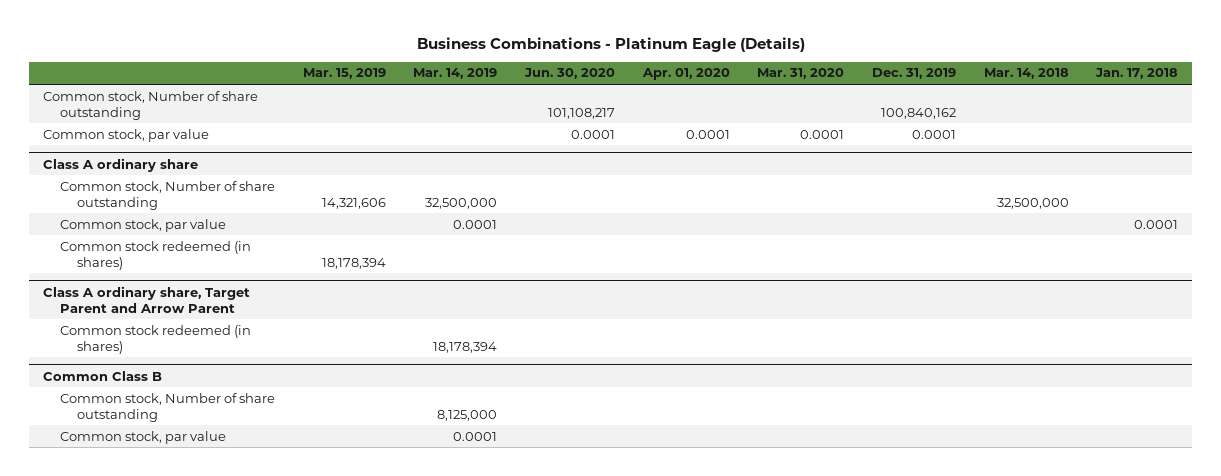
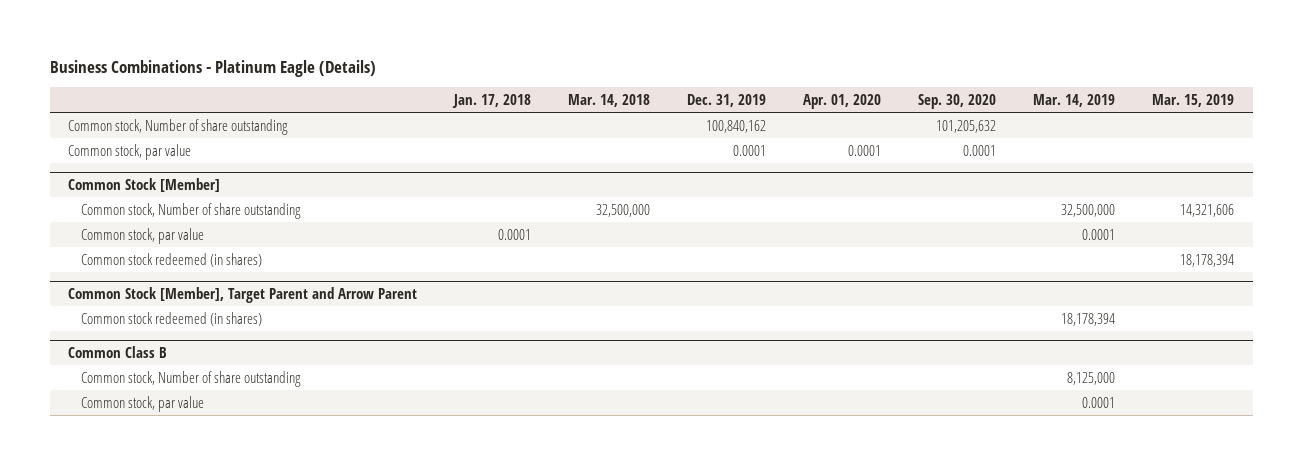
- | Mar. 15, 2019 | Mar. 14, 2019 | Jun. 30, 2020 | Apr. 01, 2020 | Mar. 31, 2020 | Dec. 31, 2019 | Mar. 14, 2018 | Jan. 17, 2018
+ | Jan. 17, 2018 | Mar. 14, 2018 | Dec. 31, 2019 | Apr. 01, 2020 | Sep. 30, 2020 | Mar. 14, 2019 | Mar. 15, 2019
- Class A ordinary share
+ Common Stock [Member]
- Class A ordinary share, Target Parent and Arrow Parent
+ Common Stock [Member], Target Parent and Arrow Parent

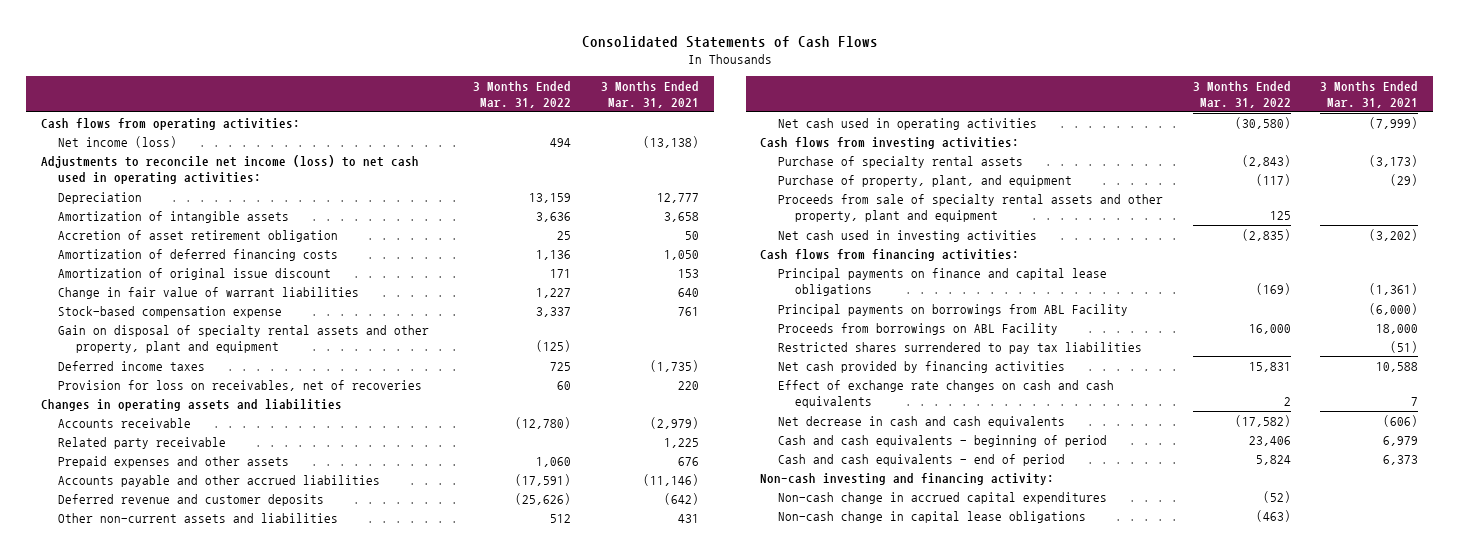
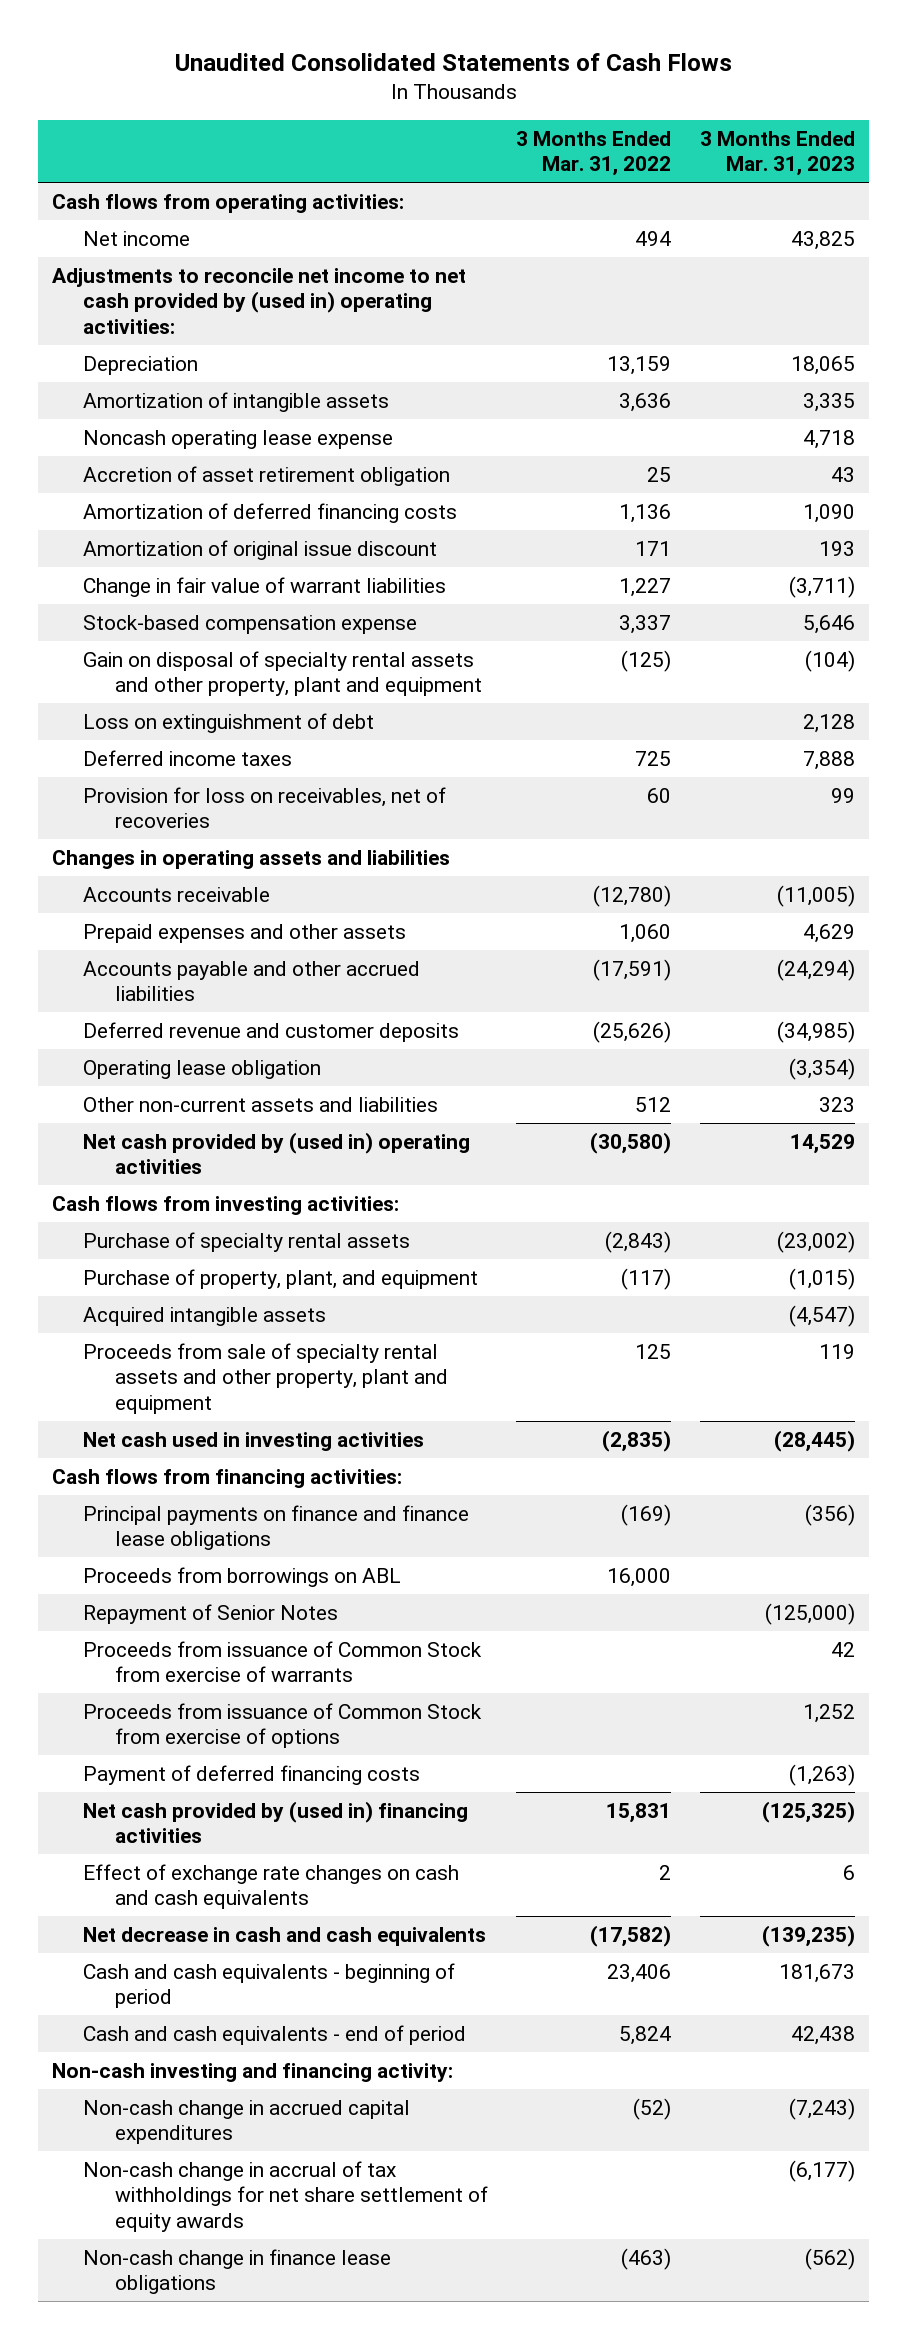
- Consolidated Statements of Cash Flows
+ Unaudited Consolidated Statements of Cash Flows
- | 3 Months Ended Mar. 31, 2022 | 3 Months Ended Mar. 31, 2021
+ | 3 Months Ended Mar. 31, 2022 | 3 Months Ended Mar. 31, 2023
- Net income (loss) | 494 | (13,138)
- Adjustments to reconcile net income (loss) to net cash used in operating activities:
+ Net income | 494 | 43,825
+ Adjustments to reconcile net income to net cash provided by (used in) operating activities:
+ Noncash operating lease expense | | 4,718
+ Loss on extinguishment of debt | | 2,128
- Related party receivable | | 1,225
+ Operating lease obligation | | (3,354)
- Net cash used in operating activities | (30,580) | (7,999)
+ Net cash provided by (used in) operating activities | (30,580) | 14,529
+ Acquired intangible assets | | (4,547)
- Principal payments on finance and capital lease obligations | (169) | (1,361)
- Principal payments on borrowings from ABL Facility | | (6,000)
- Proceeds from borrowings on ABL Facility | 16,000 | 18,000
- Restricted shares surrendered to pay tax liabilities | | (51)
- Net cash provided by financing activities | 15,831 | 10,588
+ Principal payments on finance and finance lease obligations | (169) | (356)
+ Proceeds from borrowings on ABL | 16,000 |
+ Repayment of Senior Notes | | (125,000)
+ Proceeds from issuance of Common Stock from exercise of warrants | | 42
+ Proceeds from issuance of Common Stock from exercise of options | | 1,252
+ Payment of deferred financing costs | | (1,263)
+ Net cash provided by (used in) financing activities | 15,831 | (125,325)
- Non-cash change in capital lease obligations | (463) |
+ Non-cash change in accrual of tax withholdings for net share settlement of equity awards | | (6,177)
+ Non-cash change in finance lease obligations | (463) | (562)

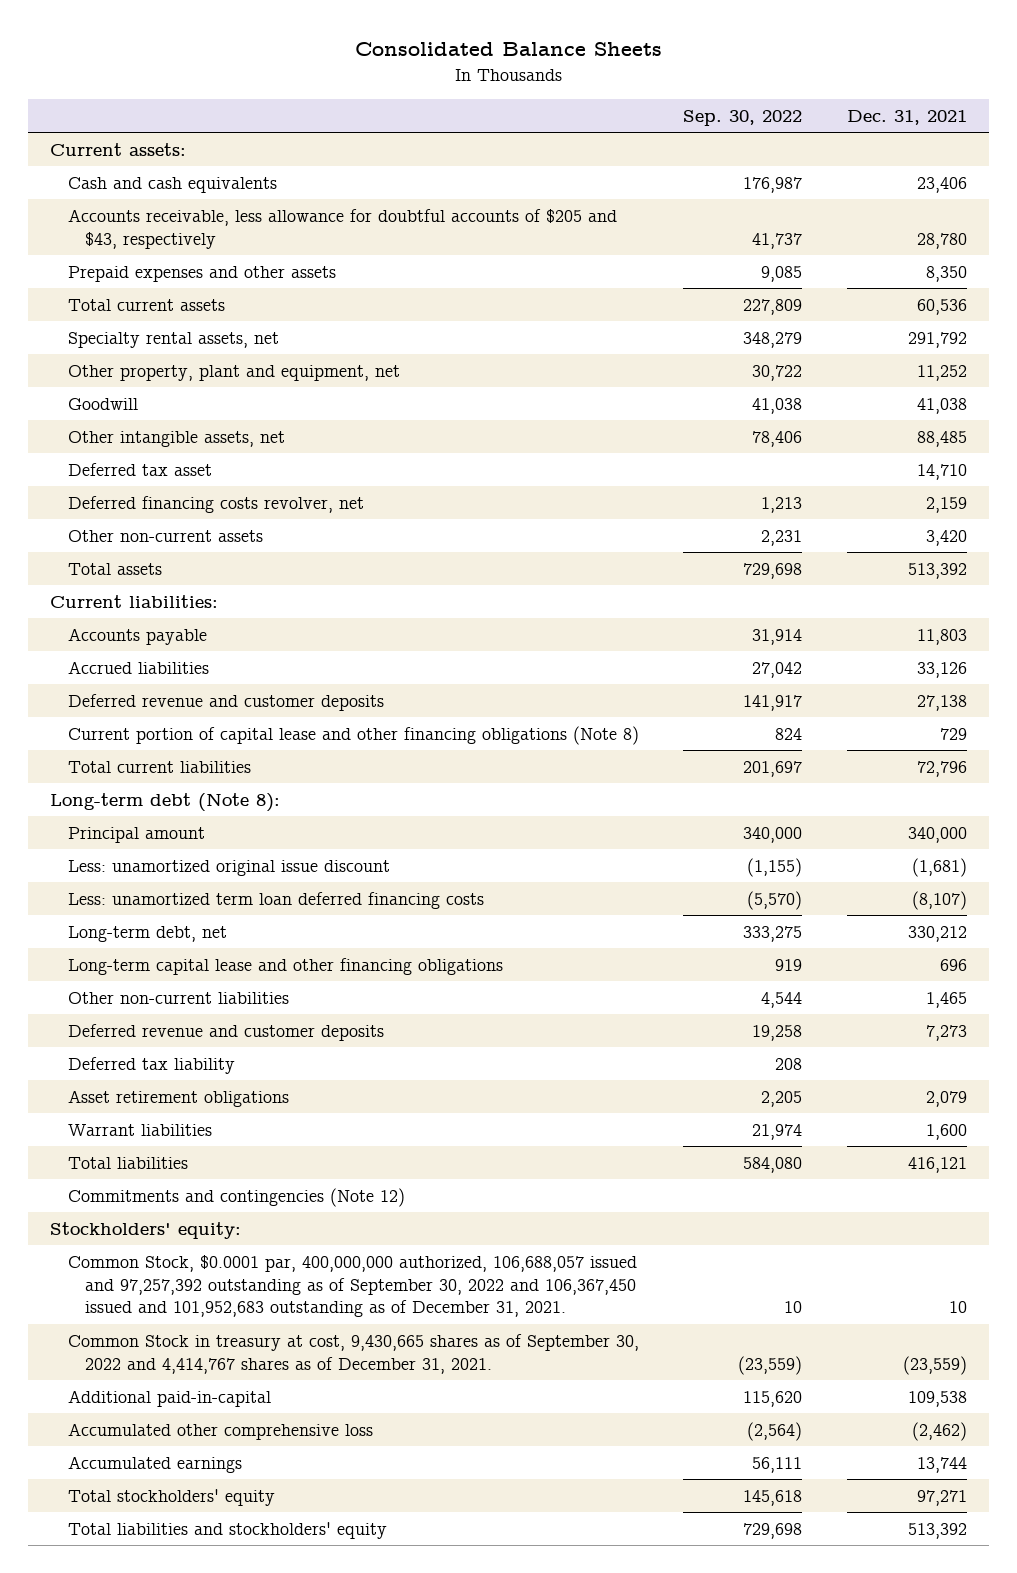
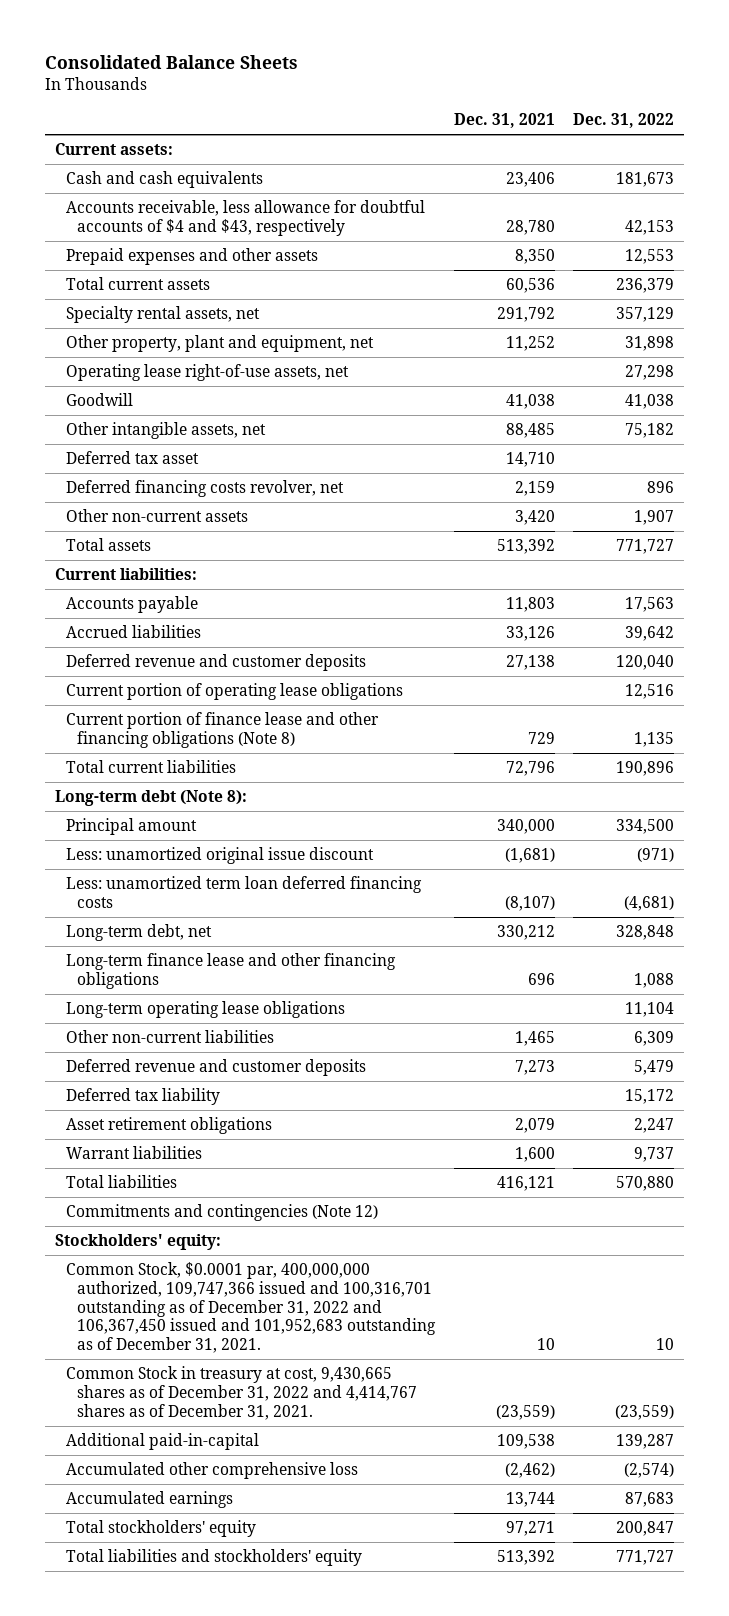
- | Sep. 30, 2022 | Dec. 31, 2021
+ | Dec. 31, 2021 | Dec. 31, 2022
- Accounts receivable, less allowance for doubtful accounts of $205 and $43, respectively | 41,737 | 28,780
+ Accounts receivable, less allowance for doubtful accounts of $4 and $43, respectively | 28,780 | 42,153
+ Operating lease right-of-use assets, net | | 27,298
- Current portion of capital lease and other financing obligations (Note 8) | 824 | 729
+ Current portion of operating lease obligations | | 12,516
+ Current portion of finance lease and other financing obligations (Note 8) | 729 | 1,135
- Long-term capital lease and other financing obligations | 919 | 696
+ Long-term finance lease and other financing obligations | 696 | 1,088
+ Long-term operating lease obligations | | 11,104
- Common Stock, $0.0001 par, 400,000,000 authorized, 106,688,057 issued and 97,257,392 outstanding as of September 30, 2022 and 106,367,450 issued and 101,952,683 outstanding as of December 31, 2021. | 10 | 10
- Common Stock in treasury at cost, 9,430,665 shares as of September 30, 2022 and 4,414,767 shares as of December 31, 2021. | (23,559) | (23,559)
+ Common Stock, $0.0001 par, 400,000,000 authorized, 109,747,366 issued and 100,316,701 outstanding as of December 31, 2022 and 106,367,450 issued and 101,952,683 outstanding as of December 31, 2021. | 10 | 10
+ Common Stock in treasury at cost, 9,430,665 shares as of December 31, 2022 and 4,414,767 shares as of December 31, 2021. | (23,559) | (23,559)

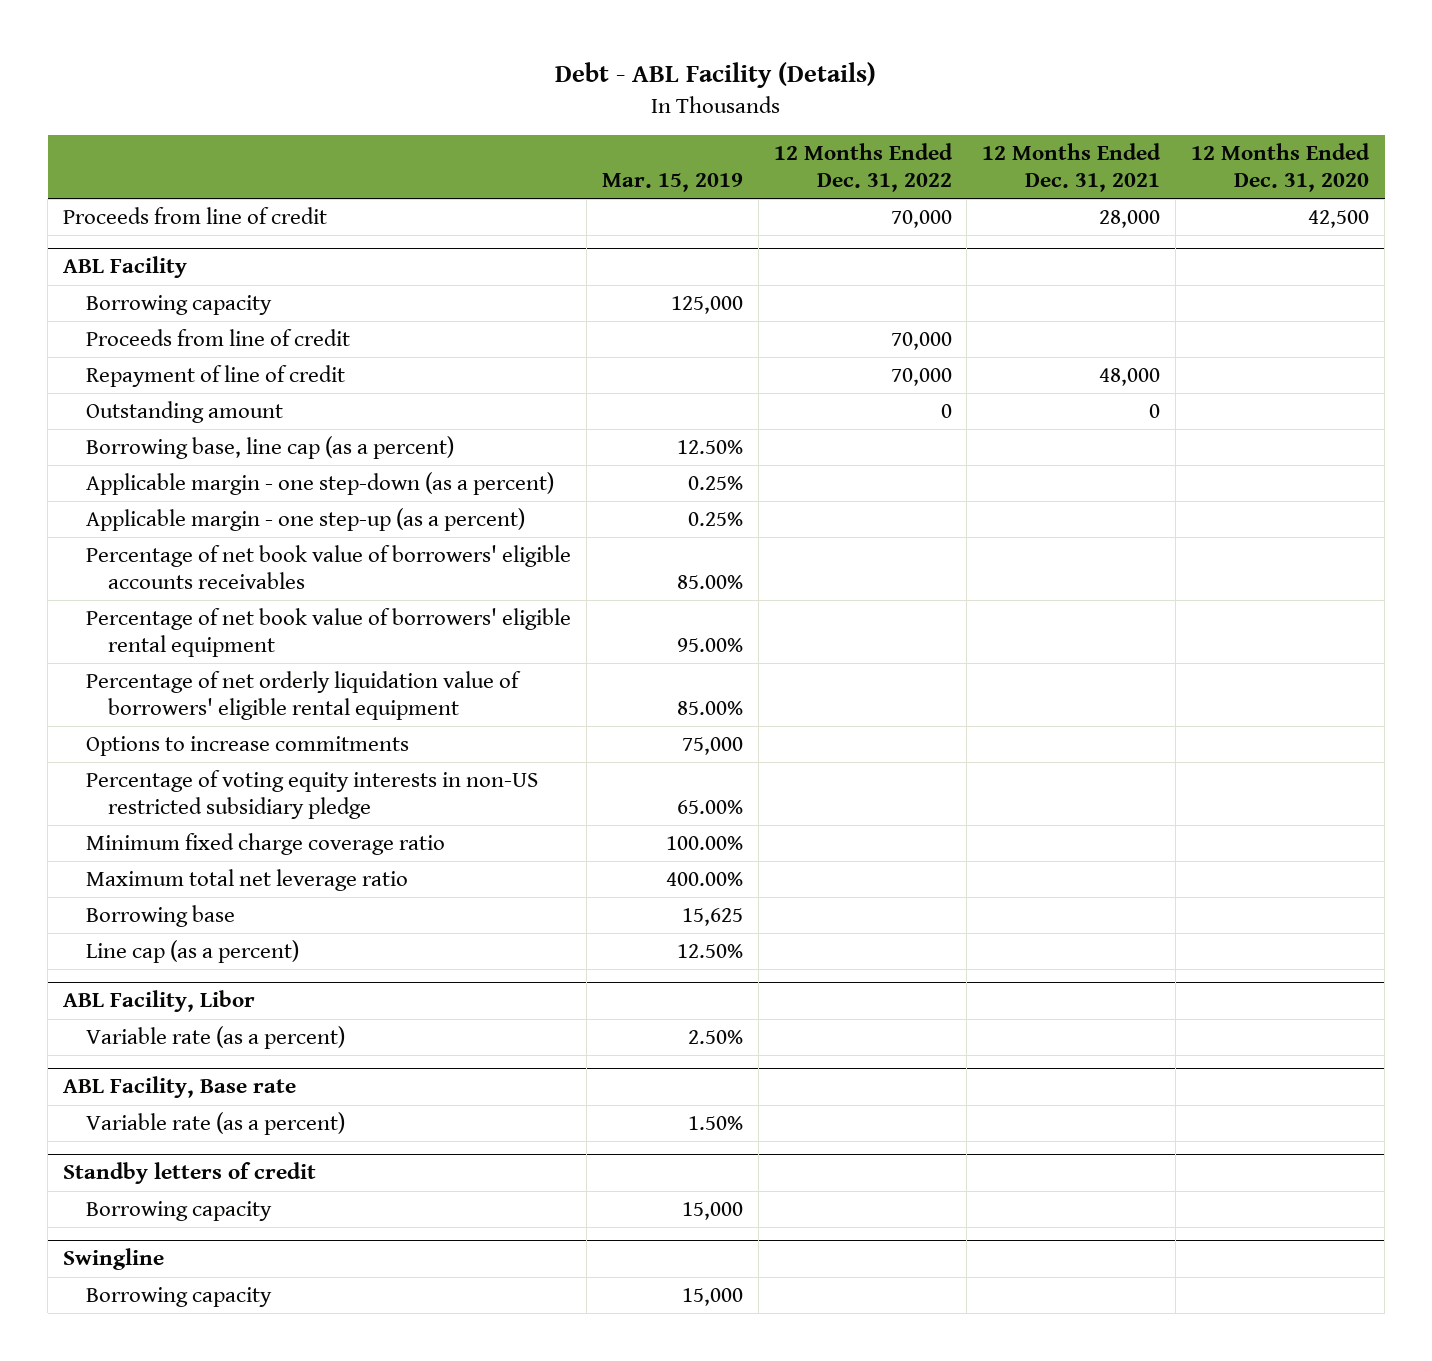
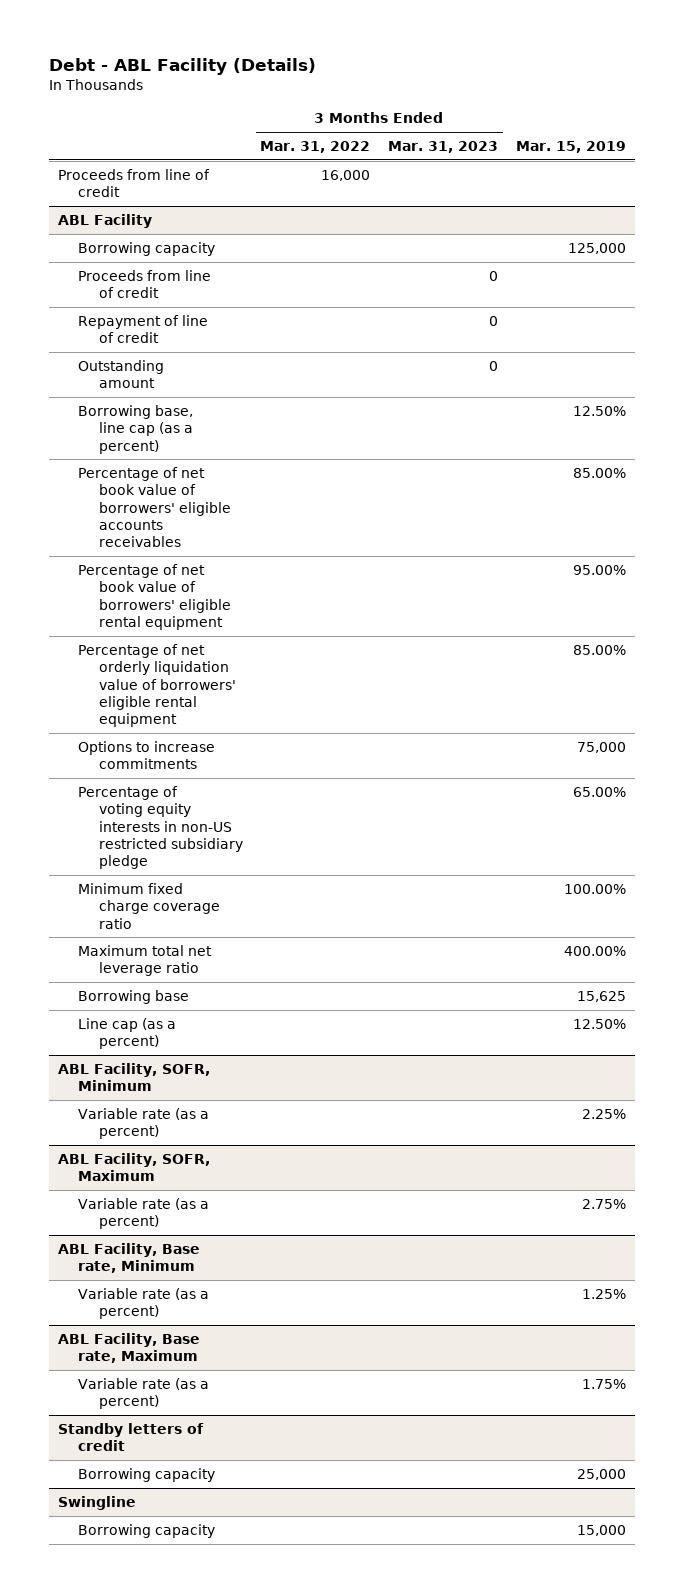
- | Mar. 15, 2019 | 12 Months Ended Dec. 31, 2022 | 12 Months Ended Dec. 31, 2021 | 12 Months Ended Dec. 31, 2020
+ | 3 Months Ended Mar. 31, 2022 | 3 Months Ended Mar. 31, 2023 | Mar. 15, 2019
@ ABL Facility
- Applicable margin - one step-down (as a percent) | 0.25% | | |
- Applicable margin - one step-up (as a percent) | 0.25% | | |
- ABL Facility, Libor
- Variable rate (as a percent) | 2.50% | | |
- ABL Facility, Base rate
- Variable rate (as a percent) | 1.50% | | |
+ ABL Facility, SOFR, Minimum
+ Variable rate (as a percent) | | | 2.25%
+ ABL Facility, SOFR, Maximum
+ Variable rate (as a percent) | | | 2.75%
+ ABL Facility, Base rate, Minimum
+ Variable rate (as a percent) | | | 1.25%
+ ABL Facility, Base rate, Maximum
+ Variable rate (as a percent) | | | 1.75%
@ Standby letters of credit
- Borrowing capacity | 15,000 | | |
+ Borrowing capacity | | | 25,000

